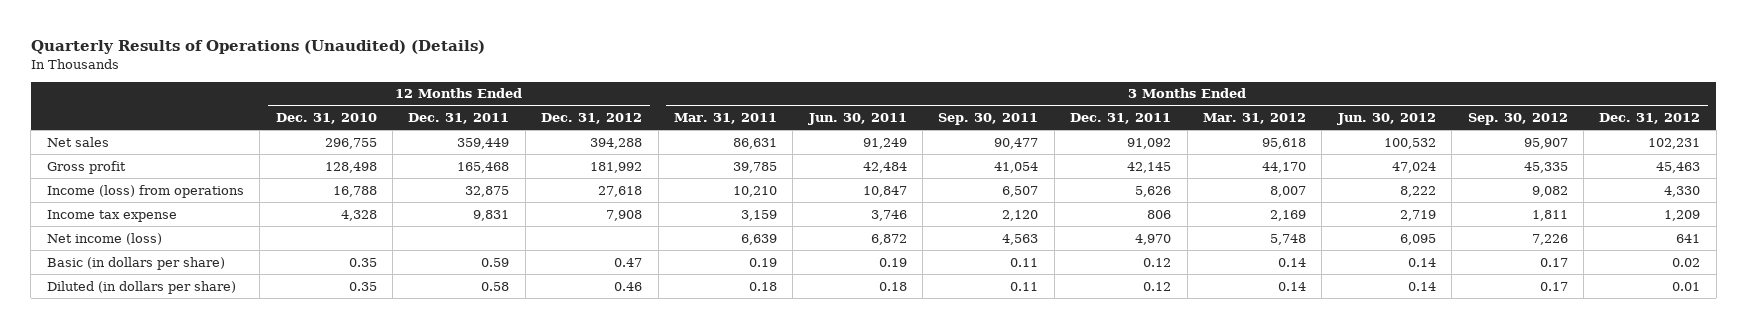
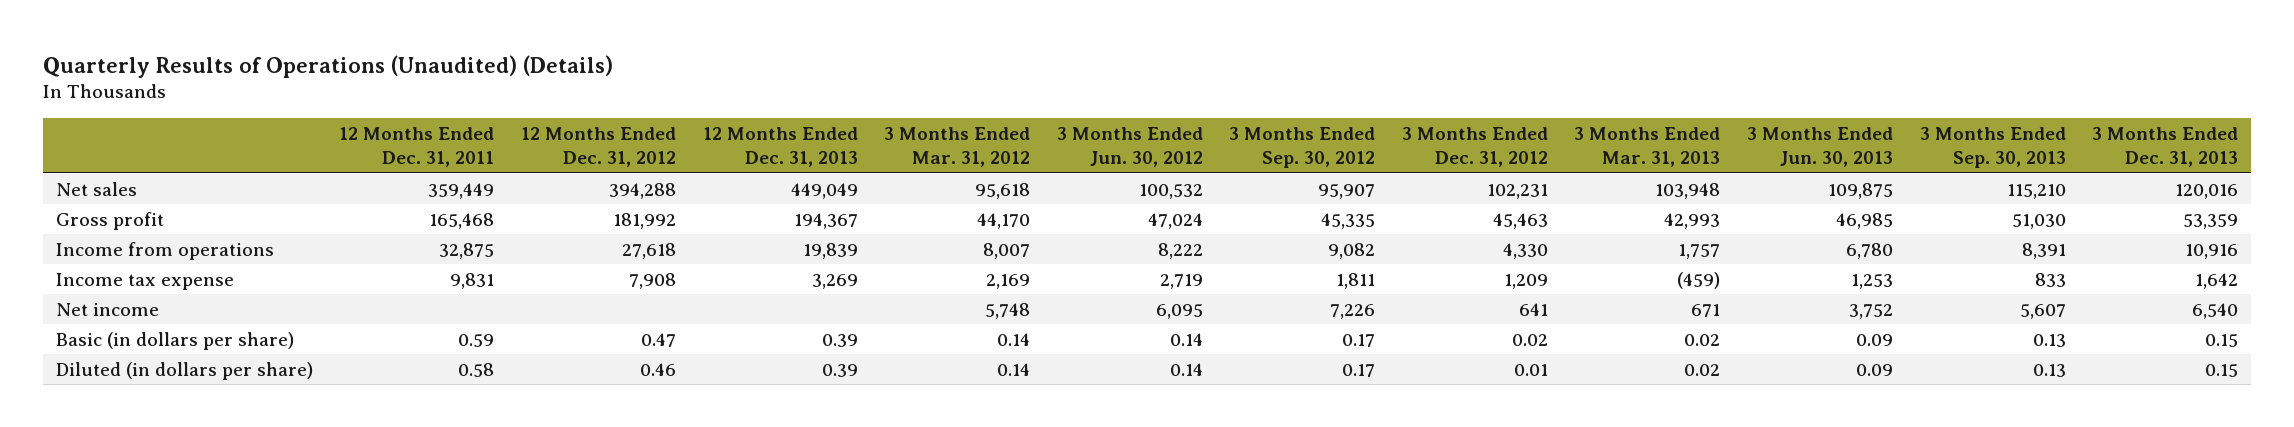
- | 12 Months Ended Dec. 31, 2010 | 12 Months Ended Dec. 31, 2011 | 12 Months Ended Dec. 31, 2012 | 3 Months Ended Mar. 31, 2011 | 3 Months Ended Jun. 30, 2011 | 3 Months Ended Sep. 30, 2011 | 3 Months Ended Dec. 31, 2011 | 3 Months Ended Mar. 31, 2012 | 3 Months Ended Jun. 30, 2012 | 3 Months Ended Sep. 30, 2012 | 3 Months Ended Dec. 31, 2012
+ | 12 Months Ended Dec. 31, 2011 | 12 Months Ended Dec. 31, 2012 | 12 Months Ended Dec. 31, 2013 | 3 Months Ended Mar. 31, 2012 | 3 Months Ended Jun. 30, 2012 | 3 Months Ended Sep. 30, 2012 | 3 Months Ended Dec. 31, 2012 | 3 Months Ended Mar. 31, 2013 | 3 Months Ended Jun. 30, 2013 | 3 Months Ended Sep. 30, 2013 | 3 Months Ended Dec. 31, 2013
- Income (loss) from operations | 16,788 | 32,875 | 27,618 | 10,210 | 10,847 | 6,507 | 5,626 | 8,007 | 8,222 | 9,082 | 4,330
+ Income from operations | 32,875 | 27,618 | 19,839 | 8,007 | 8,222 | 9,082 | 4,330 | 1,757 | 6,780 | 8,391 | 10,916
- Net income (loss) | | | | 6,639 | 6,872 | 4,563 | 4,970 | 5,748 | 6,095 | 7,226 | 641
+ Net income | | | | 5,748 | 6,095 | 7,226 | 641 | 671 | 3,752 | 5,607 | 6,540

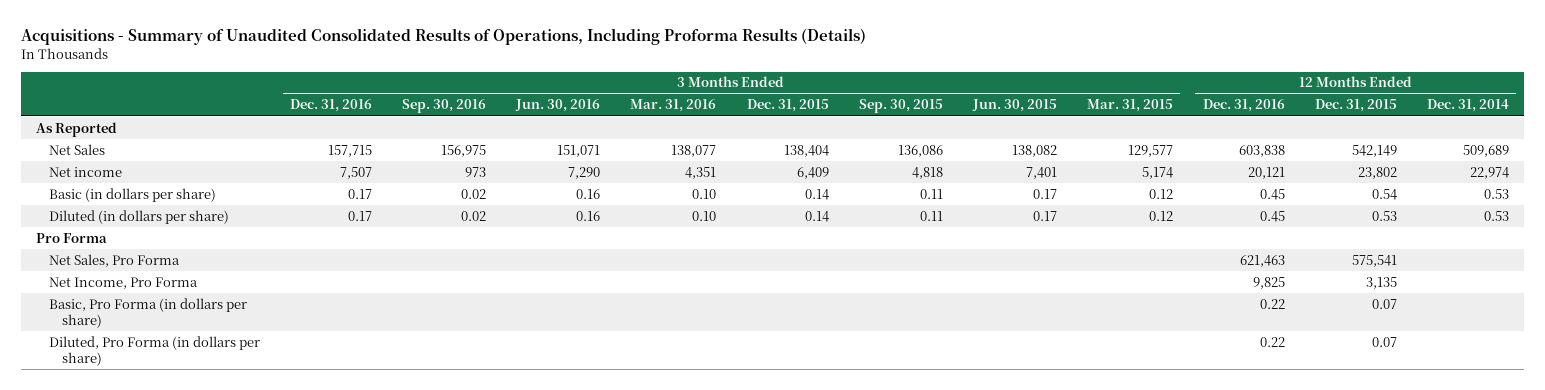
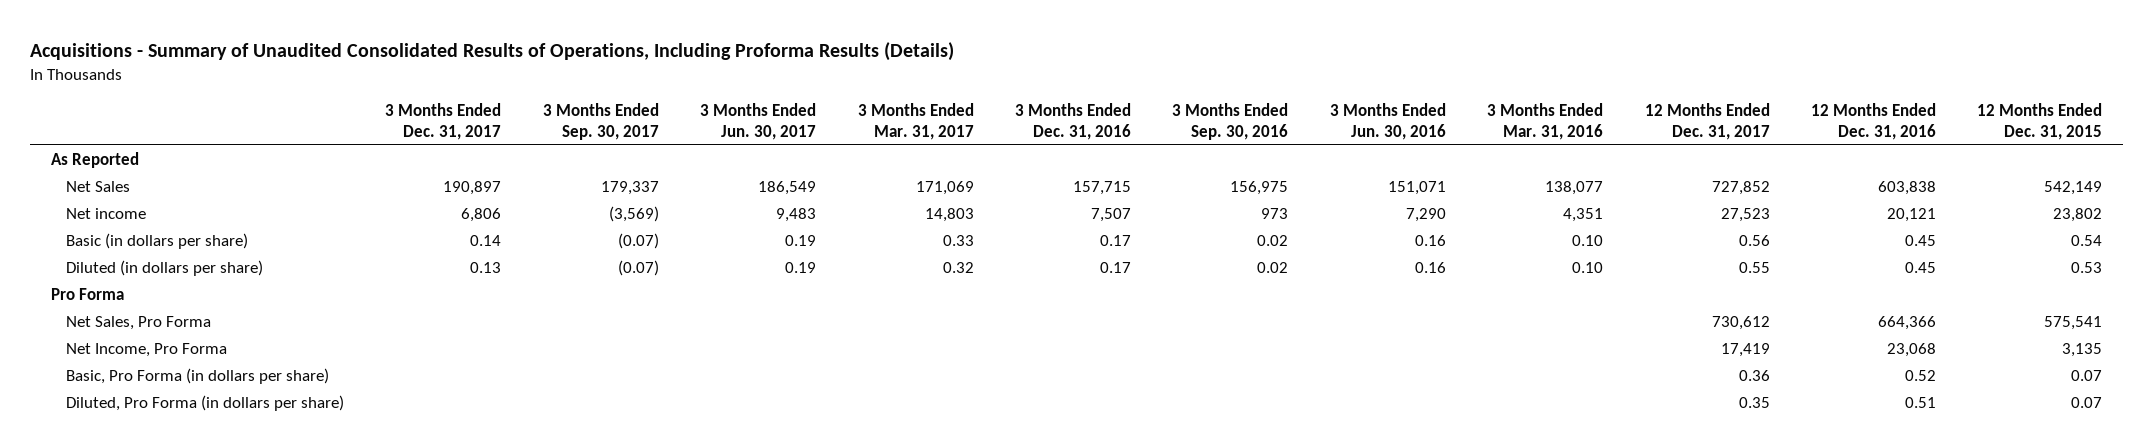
- | 3 Months Ended Dec. 31, 2016 | 3 Months Ended Sep. 30, 2016 | 3 Months Ended Jun. 30, 2016 | 3 Months Ended Mar. 31, 2016 | 3 Months Ended Dec. 31, 2015 | 3 Months Ended Sep. 30, 2015 | 3 Months Ended Jun. 30, 2015 | 3 Months Ended Mar. 31, 2015 | 12 Months Ended Dec. 31, 2016 | 12 Months Ended Dec. 31, 2015 | 12 Months Ended Dec. 31, 2014
+ | 3 Months Ended Dec. 31, 2017 | 3 Months Ended Sep. 30, 2017 | 3 Months Ended Jun. 30, 2017 | 3 Months Ended Mar. 31, 2017 | 3 Months Ended Dec. 31, 2016 | 3 Months Ended Sep. 30, 2016 | 3 Months Ended Jun. 30, 2016 | 3 Months Ended Mar. 31, 2016 | 12 Months Ended Dec. 31, 2017 | 12 Months Ended Dec. 31, 2016 | 12 Months Ended Dec. 31, 2015
- Net Sales, Pro Forma | | | | | | | | | 621,463 | 575,541 |
- Net Income, Pro Forma | | | | | | | | | 9,825 | 3,135 |
- Basic, Pro Forma (in dollars per share) | | | | | | | | | 0.22 | 0.07 |
- Diluted, Pro Forma (in dollars per share) | | | | | | | | | 0.22 | 0.07 |
+ Net Sales, Pro Forma | | | | | | | | | 730,612 | 664,366 | 575,541
+ Net Income, Pro Forma | | | | | | | | | 17,419 | 23,068 | 3,135
+ Basic, Pro Forma (in dollars per share) | | | | | | | | | 0.36 | 0.52 | 0.07
+ Diluted, Pro Forma (in dollars per share) | | | | | | | | | 0.35 | 0.51 | 0.07

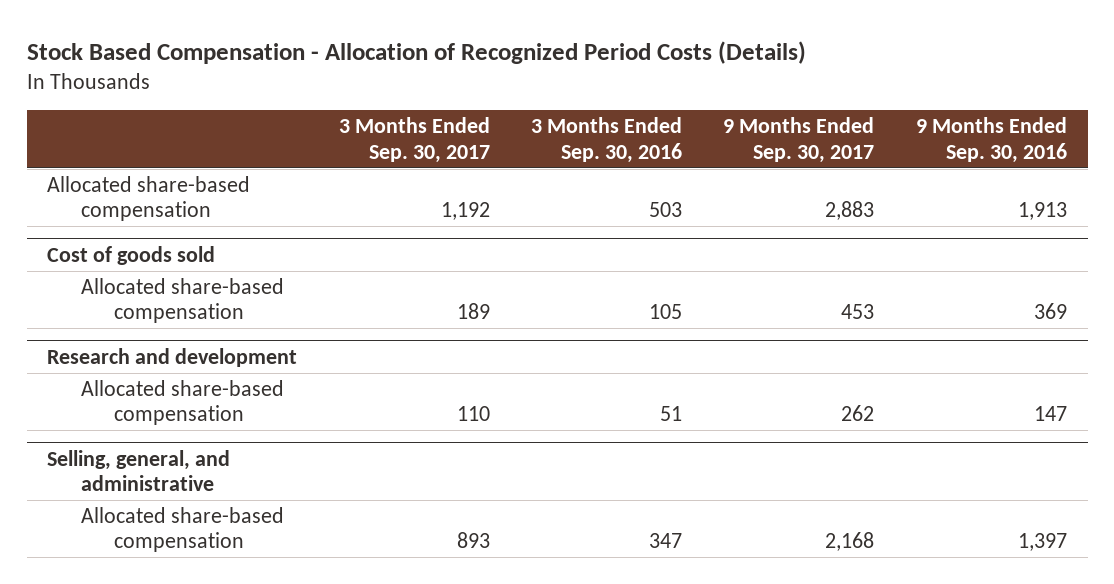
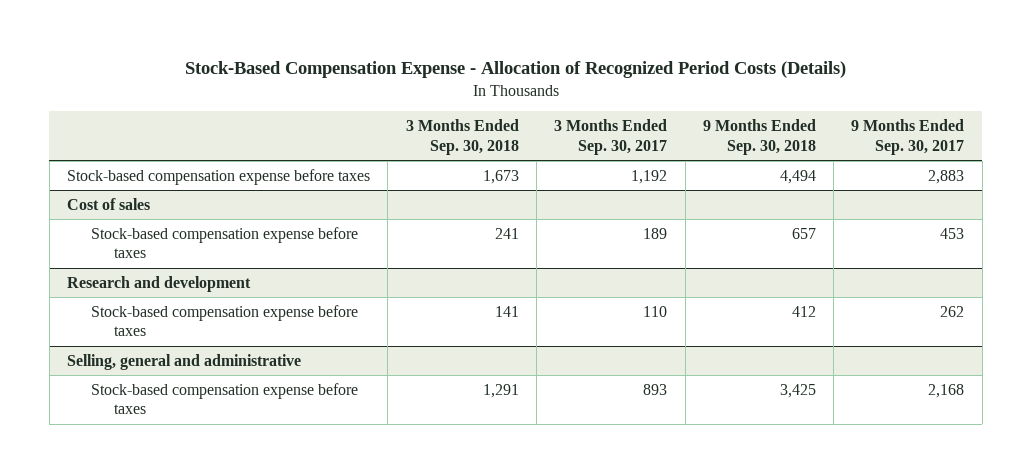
- Stock Based Compensation - Allocation of Recognized Period Costs (Details)
+ Stock-Based Compensation Expense - Allocation of Recognized Period Costs (Details)
- | 3 Months Ended Sep. 30, 2017 | 3 Months Ended Sep. 30, 2016 | 9 Months Ended Sep. 30, 2017 | 9 Months Ended Sep. 30, 2016
+ | 3 Months Ended Sep. 30, 2018 | 3 Months Ended Sep. 30, 2017 | 9 Months Ended Sep. 30, 2018 | 9 Months Ended Sep. 30, 2017
- Allocated share-based compensation | 1,192 | 503 | 2,883 | 1,913
- Cost of goods sold
- Allocated share-based compensation | 189 | 105 | 453 | 369
+ Stock-based compensation expense before taxes | 1,673 | 1,192 | 4,494 | 2,883
+ Cost of sales
+ Stock-based compensation expense before taxes | 241 | 189 | 657 | 453
@ Research and development
- Allocated share-based compensation | 110 | 51 | 262 | 147
- Selling, general, and administrative
- Allocated share-based compensation | 893 | 347 | 2,168 | 1,397
@ Research and development
+ Stock-based compensation expense before taxes | 141 | 110 | 412 | 262
+ Selling, general and administrative
+ Stock-based compensation expense before taxes | 1,291 | 893 | 3,425 | 2,168

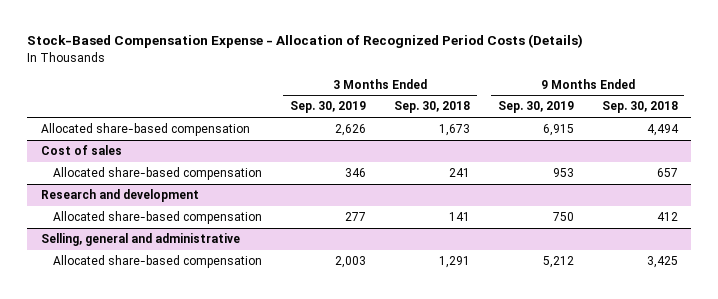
- | 3 Months Ended Sep. 30, 2018 | 3 Months Ended Sep. 30, 2017 | 9 Months Ended Sep. 30, 2018 | 9 Months Ended Sep. 30, 2017
+ | 3 Months Ended Sep. 30, 2019 | 3 Months Ended Sep. 30, 2018 | 9 Months Ended Sep. 30, 2019 | 9 Months Ended Sep. 30, 2018
- Stock-based compensation expense before taxes | 1,673 | 1,192 | 4,494 | 2,883
+ Allocated share-based compensation | 2,626 | 1,673 | 6,915 | 4,494
@ Cost of sales
- Stock-based compensation expense before taxes | 241 | 189 | 657 | 453
+ Allocated share-based compensation | 346 | 241 | 953 | 657
@ Research and development
- Stock-based compensation expense before taxes | 141 | 110 | 412 | 262
+ Allocated share-based compensation | 277 | 141 | 750 | 412
@ Selling, general and administrative
- Stock-based compensation expense before taxes | 1,291 | 893 | 3,425 | 2,168
+ Allocated share-based compensation | 2,003 | 1,291 | 5,212 | 3,425

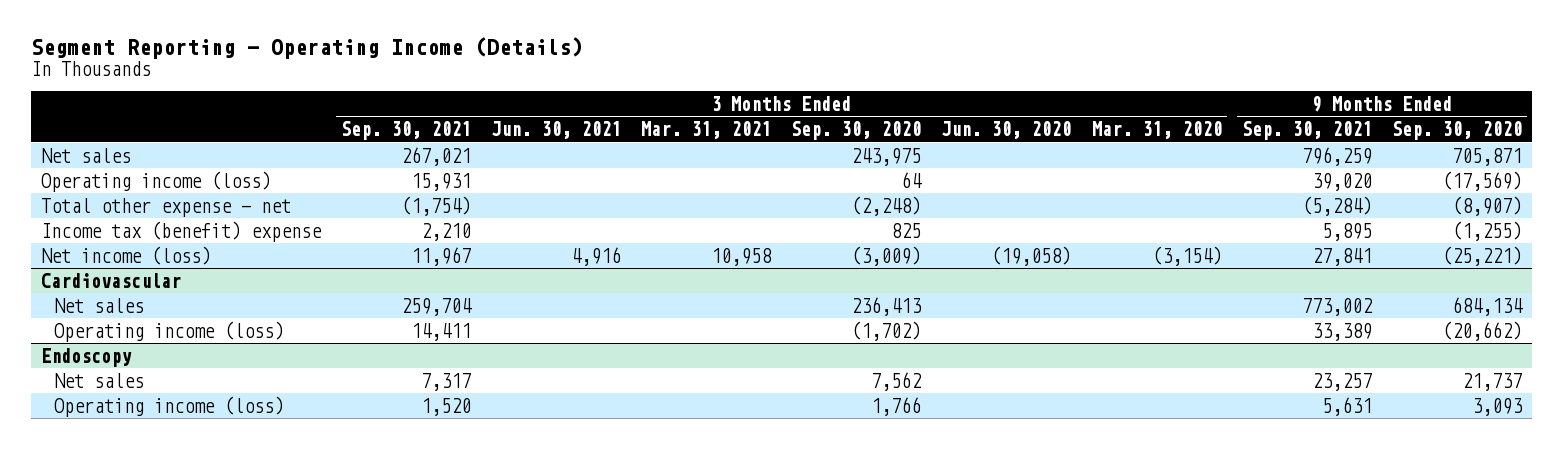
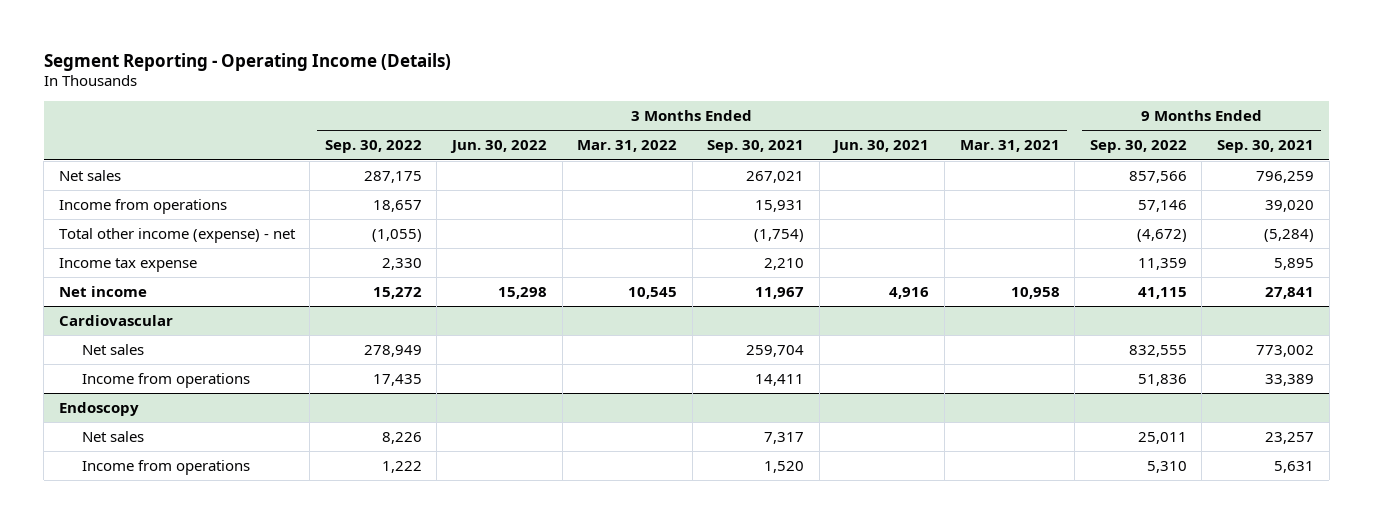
- | 3 Months Ended Sep. 30, 2021 | 3 Months Ended Jun. 30, 2021 | 3 Months Ended Mar. 31, 2021 | 3 Months Ended Sep. 30, 2020 | 3 Months Ended Jun. 30, 2020 | 3 Months Ended Mar. 31, 2020 | 9 Months Ended Sep. 30, 2021 | 9 Months Ended Sep. 30, 2020
+ | 3 Months Ended Sep. 30, 2022 | 3 Months Ended Jun. 30, 2022 | 3 Months Ended Mar. 31, 2022 | 3 Months Ended Sep. 30, 2021 | 3 Months Ended Jun. 30, 2021 | 3 Months Ended Mar. 31, 2021 | 9 Months Ended Sep. 30, 2022 | 9 Months Ended Sep. 30, 2021
- Operating income (loss) | 15,931 | | | 64 | | | 39,020 | (17,569)
- Total other expense - net | (1,754) | | | (2,248) | | | (5,284) | (8,907)
- Income tax (benefit) expense | 2,210 | | | 825 | | | 5,895 | (1,255)
- Net income (loss) | 11,967 | 4,916 | 10,958 | (3,009) | (19,058) | (3,154) | 27,841 | (25,221)
+ Income from operations | 18,657 | | | 15,931 | | | 57,146 | 39,020
+ Total other income (expense) - net | (1,055) | | | (1,754) | | | (4,672) | (5,284)
+ Income tax expense | 2,330 | | | 2,210 | | | 11,359 | 5,895
+ Net income | 15,272 | 15,298 | 10,545 | 11,967 | 4,916 | 10,958 | 41,115 | 27,841
@ Cardiovascular
- Operating income (loss) | 14,411 | | | (1,702) | | | 33,389 | (20,662)
+ Income from operations | 17,435 | | | 14,411 | | | 51,836 | 33,389
@ Endoscopy
- Operating income (loss) | 1,520 | | | 1,766 | | | 5,631 | 3,093
+ Income from operations | 1,222 | | | 1,520 | | | 5,310 | 5,631

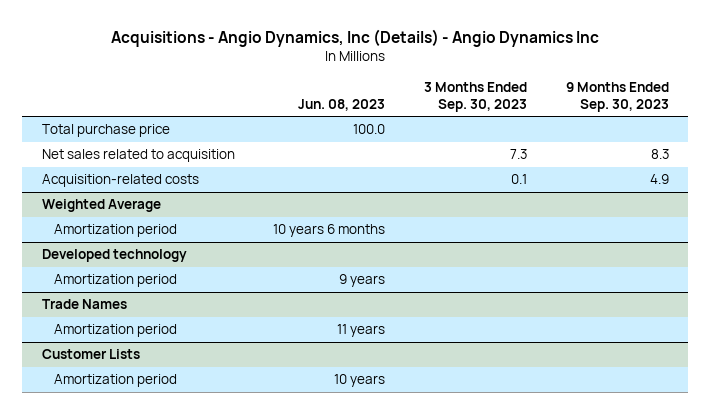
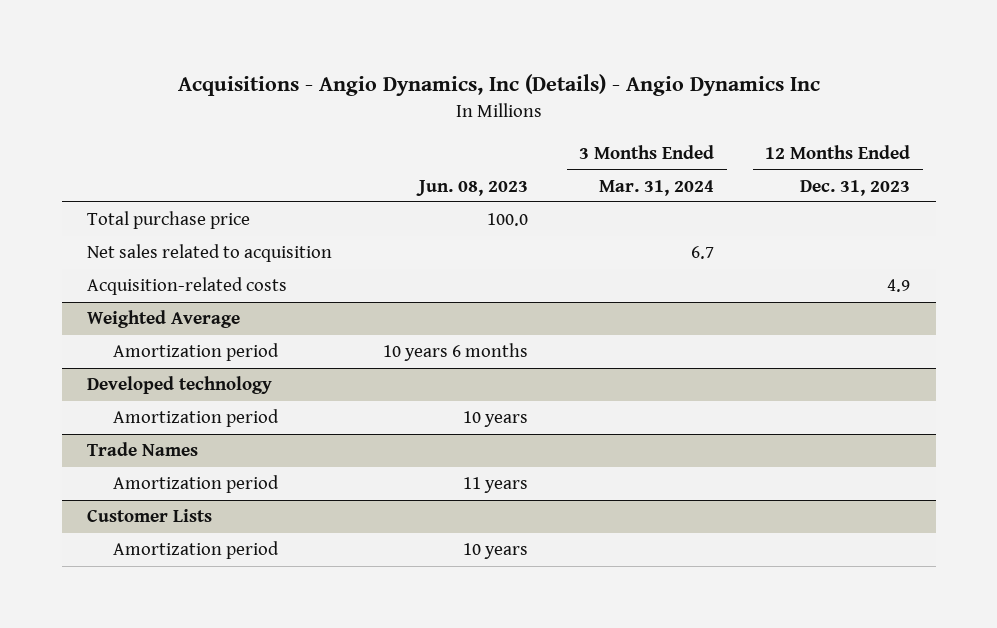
- | Jun. 08, 2023 | 3 Months Ended Sep. 30, 2023 | 9 Months Ended Sep. 30, 2023
+ | Jun. 08, 2023 | 3 Months Ended Mar. 31, 2024 | 12 Months Ended Dec. 31, 2023
@ Developed technology
- Amortization period | 9 years | |
+ Amortization period | 10 years | |

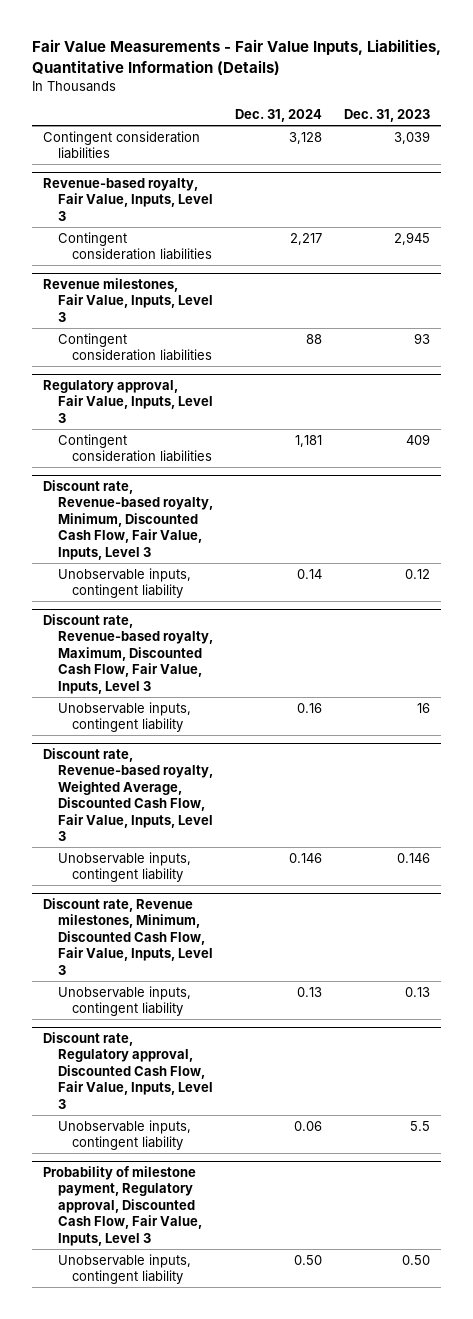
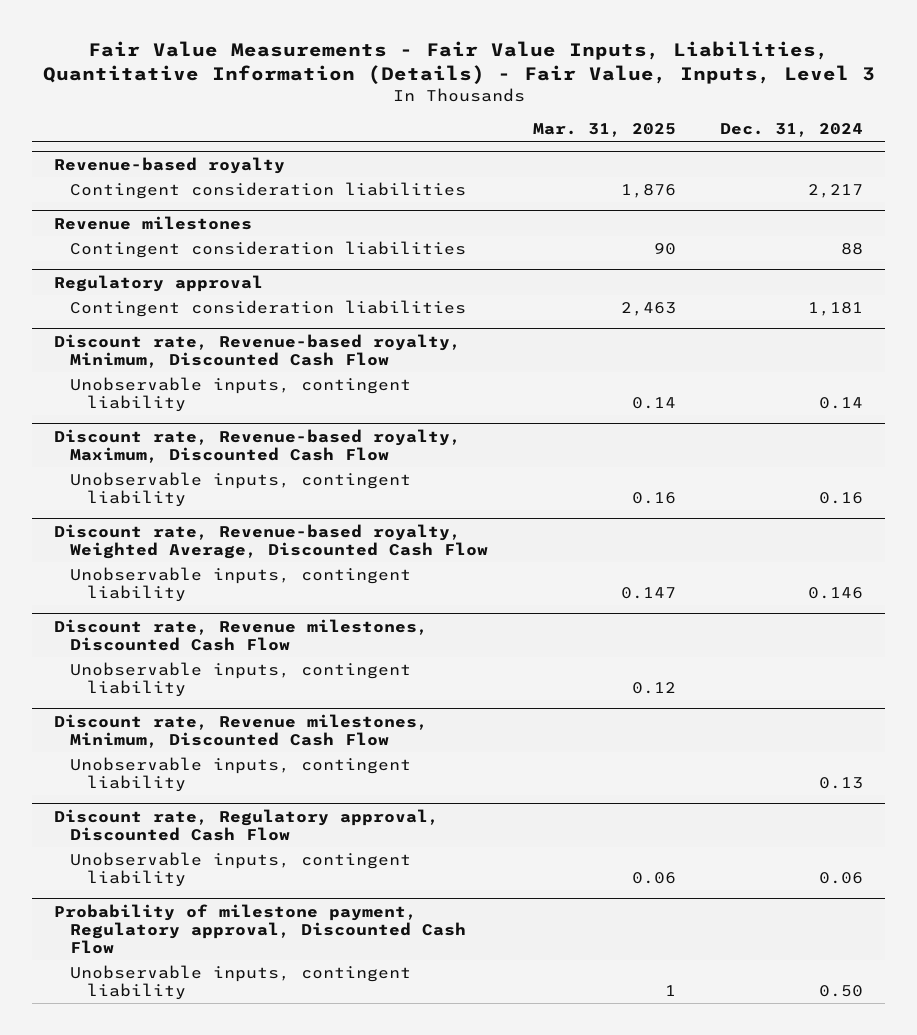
- Fair Value Measurements - Fair Value Inputs, Liabilities, Quantitative Information (Details)
+ Fair Value Measurements - Fair Value Inputs, Liabilities, Quantitative Information (Details) - Fair Value, Inputs, Level 3
- | Dec. 31, 2024 | Dec. 31, 2023
+ | Mar. 31, 2025 | Dec. 31, 2024
- Contingent consideration liabilities | 3,128 | 3,039
- Revenue-based royalty, Fair Value, Inputs, Level 3
+ Revenue-based royalty
- Revenue milestones, Fair Value, Inputs, Level 3
+ Revenue milestones
- Regulatory approval, Fair Value, Inputs, Level 3
+ Regulatory approval
- Discount rate, Revenue-based royalty, Minimum, Discounted Cash Flow, Fair Value, Inputs, Level 3
+ Discount rate, Revenue-based royalty, Minimum, Discounted Cash Flow
- Discount rate, Revenue-based royalty, Maximum, Discounted Cash Flow, Fair Value, Inputs, Level 3
+ Discount rate, Revenue-based royalty, Maximum, Discounted Cash Flow
- Discount rate, Revenue-based royalty, Weighted Average, Discounted Cash Flow, Fair Value, Inputs, Level 3
+ Discount rate, Revenue-based royalty, Weighted Average, Discounted Cash Flow
- Discount rate, Revenue milestones, Minimum, Discounted Cash Flow, Fair Value, Inputs, Level 3
+ Discount rate, Revenue milestones, Discounted Cash Flow
+ Unobservable inputs, contingent liability | 0.12 |
+ Discount rate, Revenue milestones, Minimum, Discounted Cash Flow
- Discount rate, Regulatory approval, Discounted Cash Flow, Fair Value, Inputs, Level 3
+ Discount rate, Regulatory approval, Discounted Cash Flow
- Probability of milestone payment, Regulatory approval, Discounted Cash Flow, Fair Value, Inputs, Level 3
+ Probability of milestone payment, Regulatory approval, Discounted Cash Flow

